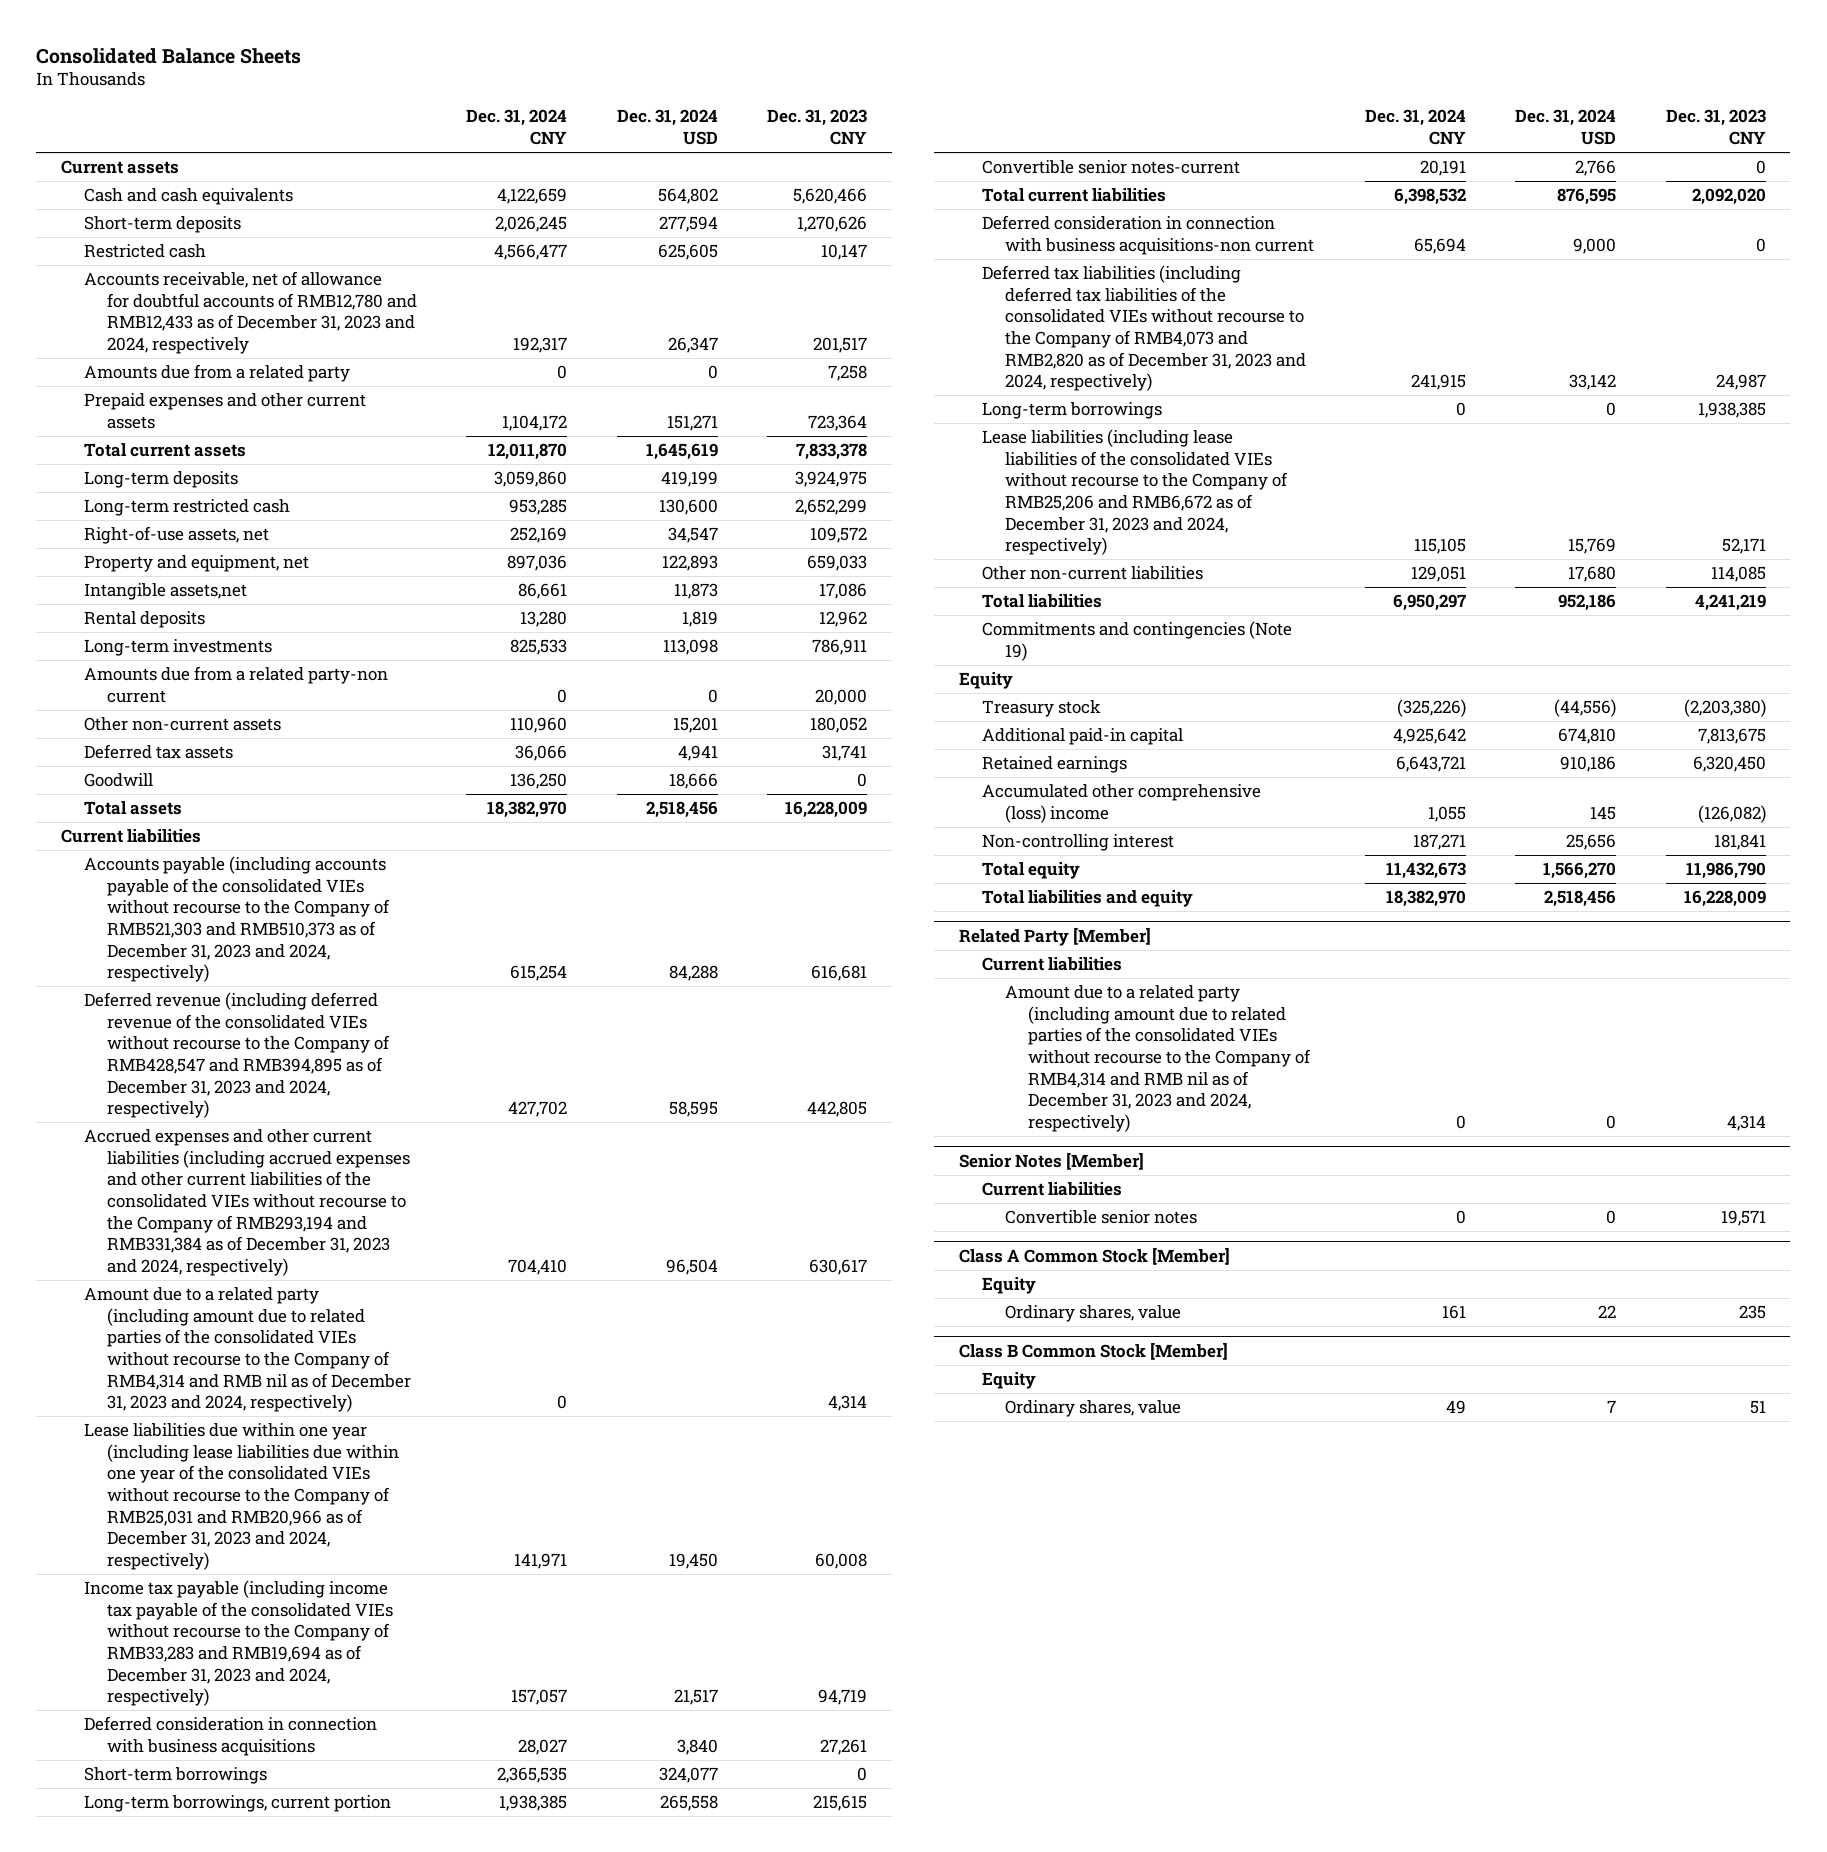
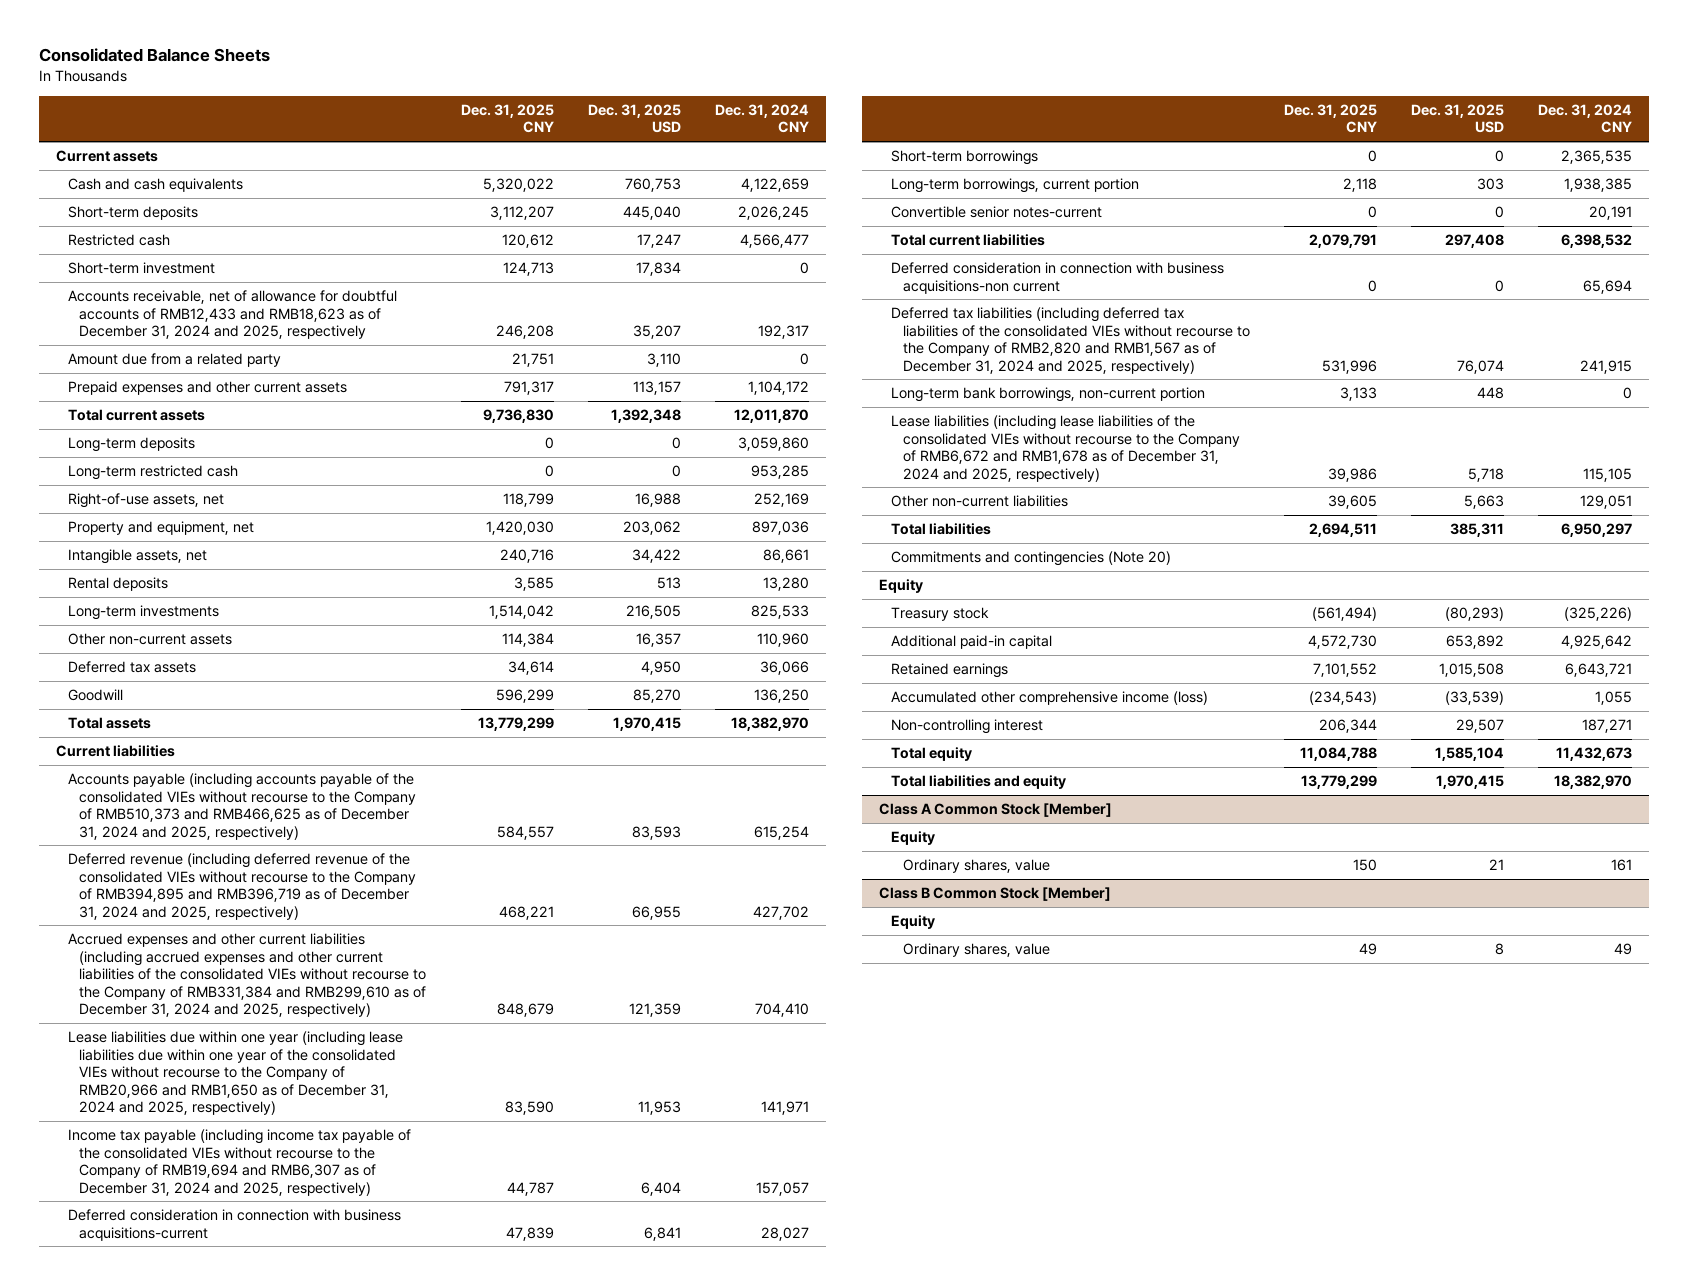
- | Dec. 31, 2024 CNY | Dec. 31, 2024 USD | Dec. 31, 2023 CNY
+ | Dec. 31, 2025 CNY | Dec. 31, 2025 USD | Dec. 31, 2024 CNY
- Accounts receivable, net of allowance for doubtful accounts of RMB12,780 and RMB12,433 as of December 31, 2023 and 2024, respectively | 192,317 | 26,347 | 201,517
- Amounts due from a related party | 0 | 0 | 7,258
+ Short-term investment | 124,713 | 17,834 | 0
+ Accounts receivable, net of allowance for doubtful accounts of RMB12,433 and RMB18,623 as of December 31, 2024 and 2025, respectively | 246,208 | 35,207 | 192,317
+ Amount due from a related party | 21,751 | 3,110 | 0
- Intangible assets,net | 86,661 | 11,873 | 17,086
+ Intangible assets, net | 240,716 | 34,422 | 86,661
- Amounts due from a related party-non current | 0 | 0 | 20,000
- Accounts payable (including accounts payable of the consolidated VIEs without recourse to the Company of RMB521,303 and RMB510,373 as of December 31, 2023 and 2024, respectively) | 615,254 | 84,288 | 616,681
- Deferred revenue (including deferred revenue of the consolidated VIEs without recourse to the Company of RMB428,547 and RMB394,895 as of December 31, 2023 and 2024, respectively) | 427,702 | 58,595 | 442,805
- Accrued expenses and other current liabilities (including accrued expenses and other current liabilities of the consolidated VIEs without recourse to the Company of RMB293,194 and RMB331,384 as of December 31, 2023 and 2024, respectively) | 704,410 | 96,504 | 630,617
- Amount due to a related party (including amount due to related parties of the consolidated VIEs without recourse to the Company of RMB4,314 and RMB nil as of December 31, 2023 and 2024, respectively) | 0 | | 4,314
- Lease liabilities due within one year (including lease liabilities due within one year of the consolidated VIEs without recourse to the Company of RMB25,031 and RMB20,966 as of December 31, 2023 and 2024, respectively) | 141,971 | 19,450 | 60,008
- Income tax payable (including income tax payable of the consolidated VIEs without recourse to the Company of RMB33,283 and RMB19,694 as of December 31, 2023 and 2024, respectively) | 157,057 | 21,517 | 94,719
- Deferred consideration in connection with business acquisitions | 28,027 | 3,840 | 27,261
+ Accounts payable (including accounts payable of the consolidated VIEs without recourse to the Company of RMB510,373 and RMB466,625 as of December 31, 2024 and 2025, respectively) | 584,557 | 83,593 | 615,254
+ Deferred revenue (including deferred revenue of the consolidated VIEs without recourse to the Company of RMB394,895 and RMB396,719 as of December 31, 2024 and 2025, respectively) | 468,221 | 66,955 | 427,702
+ Accrued expenses and other current liabilities (including accrued expenses and other current liabilities of the consolidated VIEs without recourse to the Company of RMB331,384 and RMB299,610 as of December 31, 2024 and 2025, respectively) | 848,679 | 121,359 | 704,410
+ Lease liabilities due within one year (including lease liabilities due within one year of the consolidated VIEs without recourse to the Company of RMB20,966 and RMB1,650 as of December 31, 2024 and 2025, respectively) | 83,590 | 11,953 | 141,971
+ Income tax payable (including income tax payable of the consolidated VIEs without recourse to the Company of RMB19,694 and RMB6,307 as of December 31, 2024 and 2025, respectively) | 44,787 | 6,404 | 157,057
+ Deferred consideration in connection with business acquisitions-current | 47,839 | 6,841 | 28,027
- Deferred tax liabilities (including deferred tax liabilities of the consolidated VIEs without recourse to the Company of RMB4,073 and RMB2,820 as of December 31, 2023 and 2024, respectively) | 241,915 | 33,142 | 24,987
- Long-term borrowings | 0 | 0 | 1,938,385
- Lease liabilities (including lease liabilities of the consolidated VIEs without recourse to the Company of RMB25,206 and RMB6,672 as of December 31, 2023 and 2024, respectively) | 115,105 | 15,769 | 52,171
+ Deferred tax liabilities (including deferred tax liabilities of the consolidated VIEs without recourse to the Company of RMB2,820 and RMB1,567 as of December 31, 2024 and 2025, respectively) | 531,996 | 76,074 | 241,915
+ Long-term bank borrowings, non-current portion | 3,133 | 448 | 0
+ Lease liabilities (including lease liabilities of the consolidated VIEs without recourse to the Company of RMB6,672 and RMB1,678 as of December 31, 2024 and 2025, respectively) | 39,986 | 5,718 | 115,105
- Commitments and contingencies (Note 19)
+ Commitments and contingencies (Note 20)
- Accumulated other comprehensive (loss) income | 1,055 | 145 | (126,082)
+ Accumulated other comprehensive income (loss) | (234,543) | (33,539) | 1,055
- Related Party [Member]
- Current liabilities
- Amount due to a related party (including amount due to related parties of the consolidated VIEs without recourse to the Company of RMB4,314 and RMB nil as of December 31, 2023 and 2024, respectively) | 0 | 0 | 4,314
- Senior Notes [Member]
- Current liabilities
- Convertible senior notes | 0 | 0 | 19,571

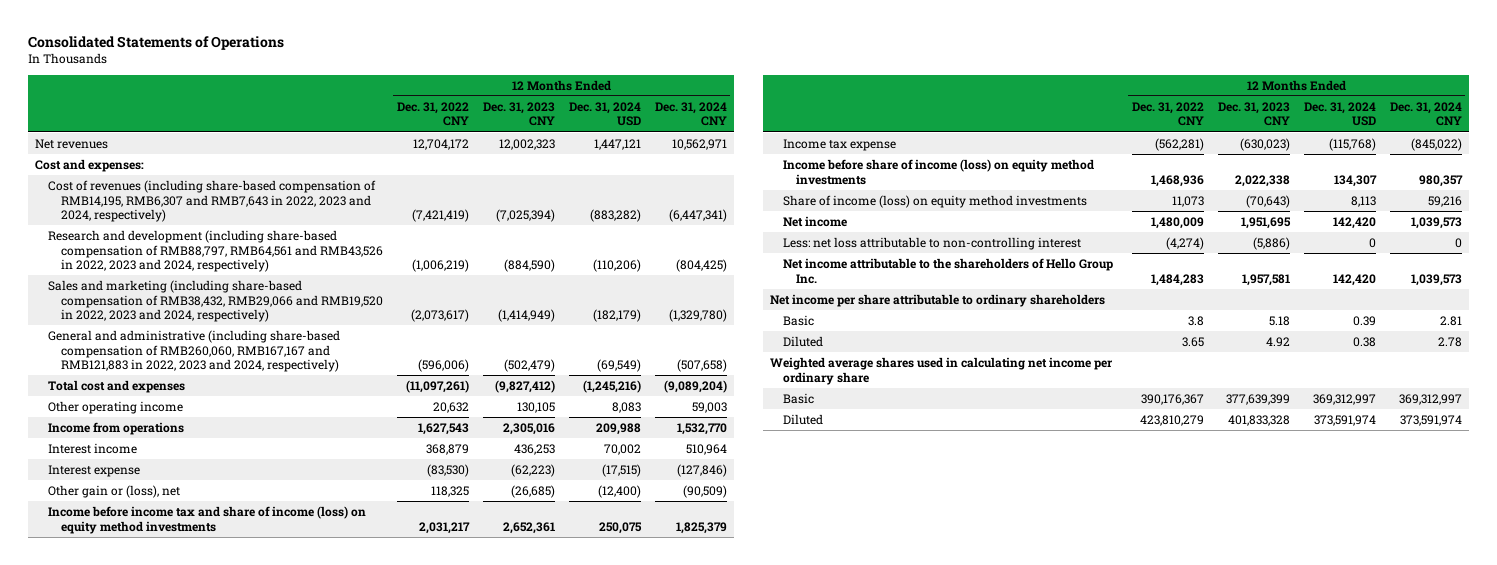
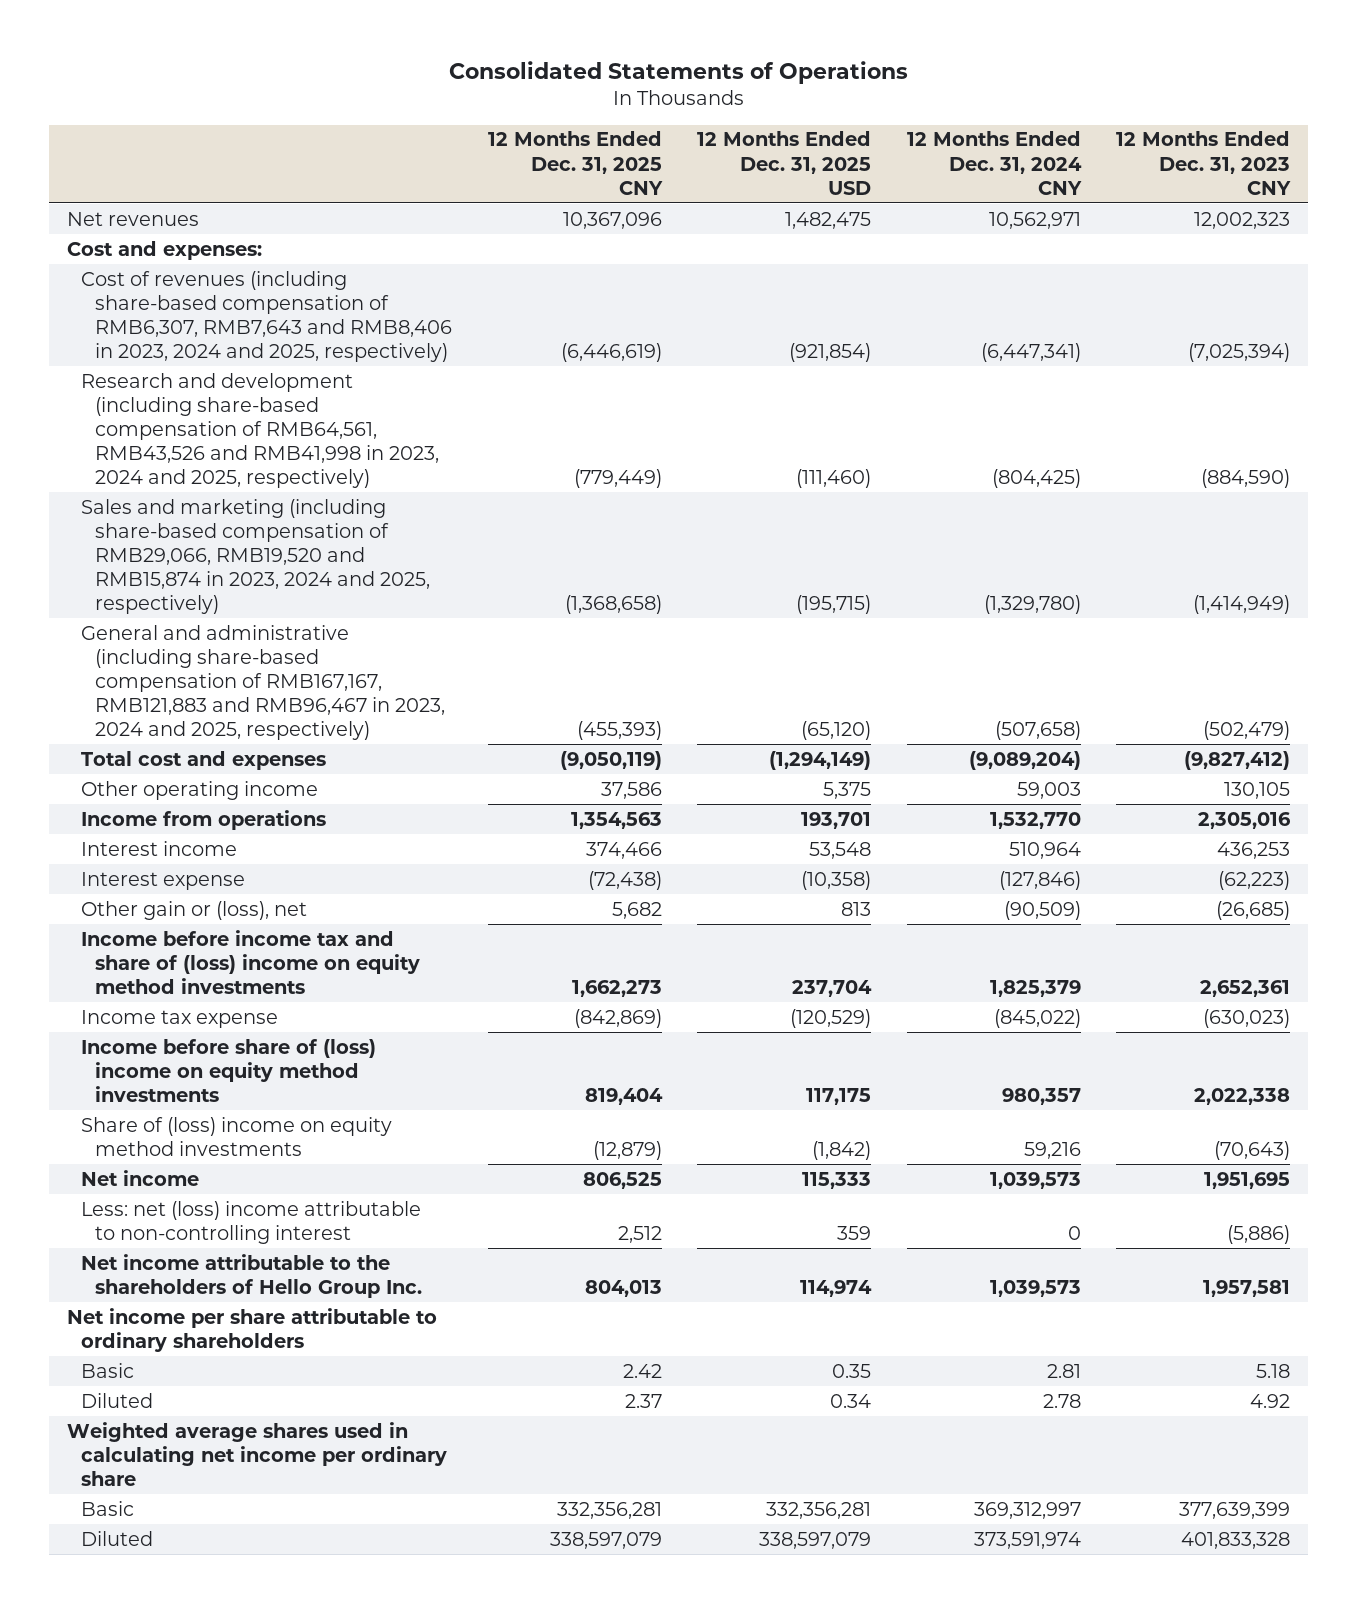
- | 12 Months Ended Dec. 31, 2022 CNY | 12 Months Ended Dec. 31, 2023 CNY | 12 Months Ended Dec. 31, 2024 USD | 12 Months Ended Dec. 31, 2024 CNY
+ | 12 Months Ended Dec. 31, 2025 CNY | 12 Months Ended Dec. 31, 2025 USD | 12 Months Ended Dec. 31, 2024 CNY | 12 Months Ended Dec. 31, 2023 CNY
- Cost of revenues (including share-based compensation of RMB14,195, RMB6,307 and RMB7,643 in 2022, 2023 and 2024, respectively) | (7,421,419) | (7,025,394) | (883,282) | (6,447,341)
- Research and development (including share-based compensation of RMB88,797, RMB64,561 and RMB43,526 in 2022, 2023 and 2024, respectively) | (1,006,219) | (884,590) | (110,206) | (804,425)
- Sales and marketing (including share-based compensation of RMB38,432, RMB29,066 and RMB19,520 in 2022, 2023 and 2024, respectively) | (2,073,617) | (1,414,949) | (182,179) | (1,329,780)
- General and administrative (including share-based compensation of RMB260,060, RMB167,167 and RMB121,883 in 2022, 2023 and 2024, respectively) | (596,006) | (502,479) | (69,549) | (507,658)
+ Cost of revenues (including share-based compensation of RMB6,307, RMB7,643 and RMB8,406 in 2023, 2024 and 2025, respectively) | (6,446,619) | (921,854) | (6,447,341) | (7,025,394)
+ Research and development (including share-based compensation of RMB64,561, RMB43,526 and RMB41,998 in 2023, 2024 and 2025, respectively) | (779,449) | (111,460) | (804,425) | (884,590)
+ Sales and marketing (including share-based compensation of RMB29,066, RMB19,520 and RMB15,874 in 2023, 2024 and 2025, respectively) | (1,368,658) | (195,715) | (1,329,780) | (1,414,949)
+ General and administrative (including share-based compensation of RMB167,167, RMB121,883 and RMB96,467 in 2023, 2024 and 2025, respectively) | (455,393) | (65,120) | (507,658) | (502,479)
- Income before income tax and share of income (loss) on equity method investments | 2,031,217 | 2,652,361 | 250,075 | 1,825,379
+ Income before income tax and share of (loss) income on equity method investments | 1,662,273 | 237,704 | 1,825,379 | 2,652,361
- Income before share of income (loss) on equity method investments | 1,468,936 | 2,022,338 | 134,307 | 980,357
- Share of income (loss) on equity method investments | 11,073 | (70,643) | 8,113 | 59,216
+ Income before share of (loss) income on equity method investments | 819,404 | 117,175 | 980,357 | 2,022,338
+ Share of (loss) income on equity method investments | (12,879) | (1,842) | 59,216 | (70,643)
- Less: net loss attributable to non-controlling interest | (4,274) | (5,886) | 0 | 0
+ Less: net (loss) income attributable to non-controlling interest | 2,512 | 359 | 0 | (5,886)

